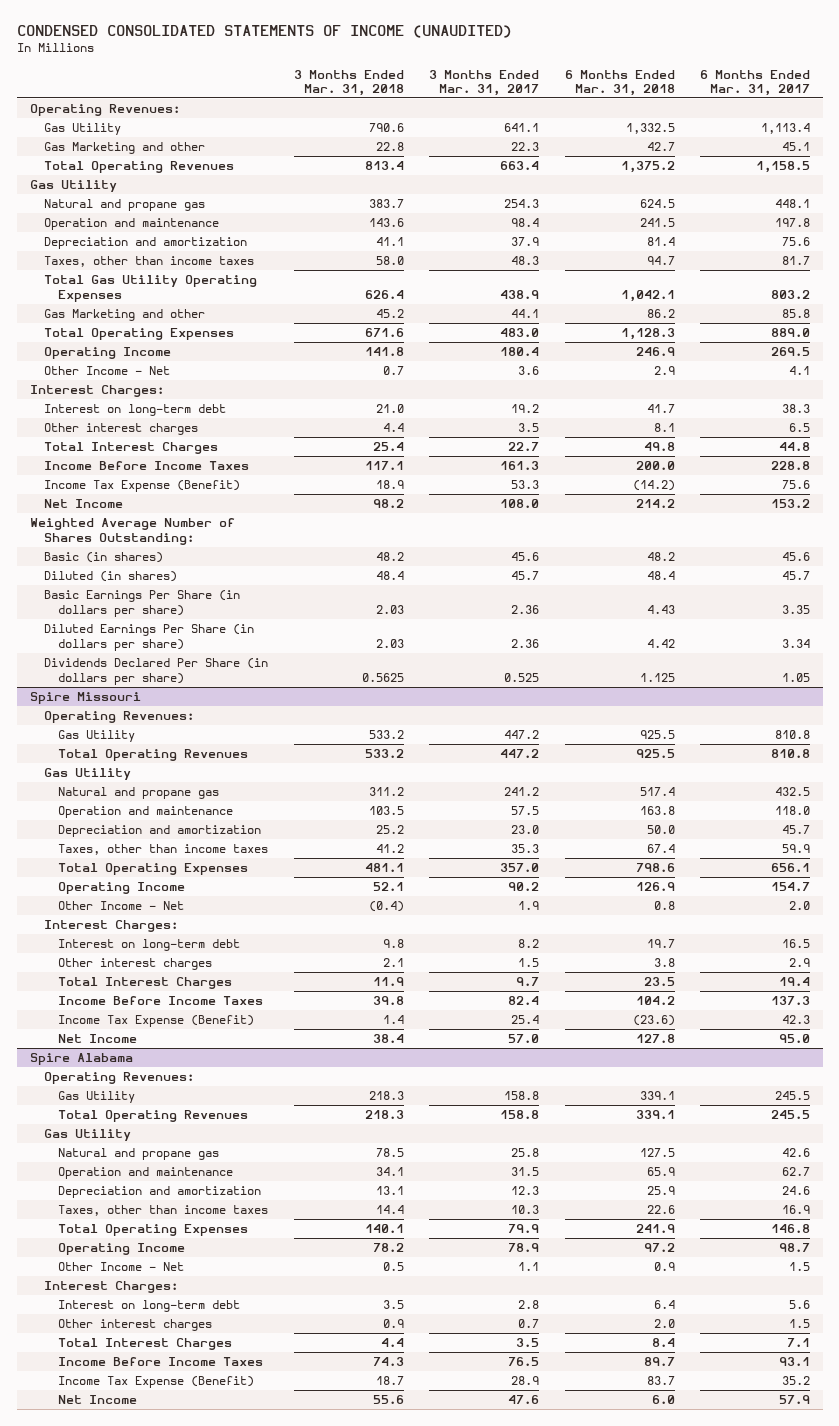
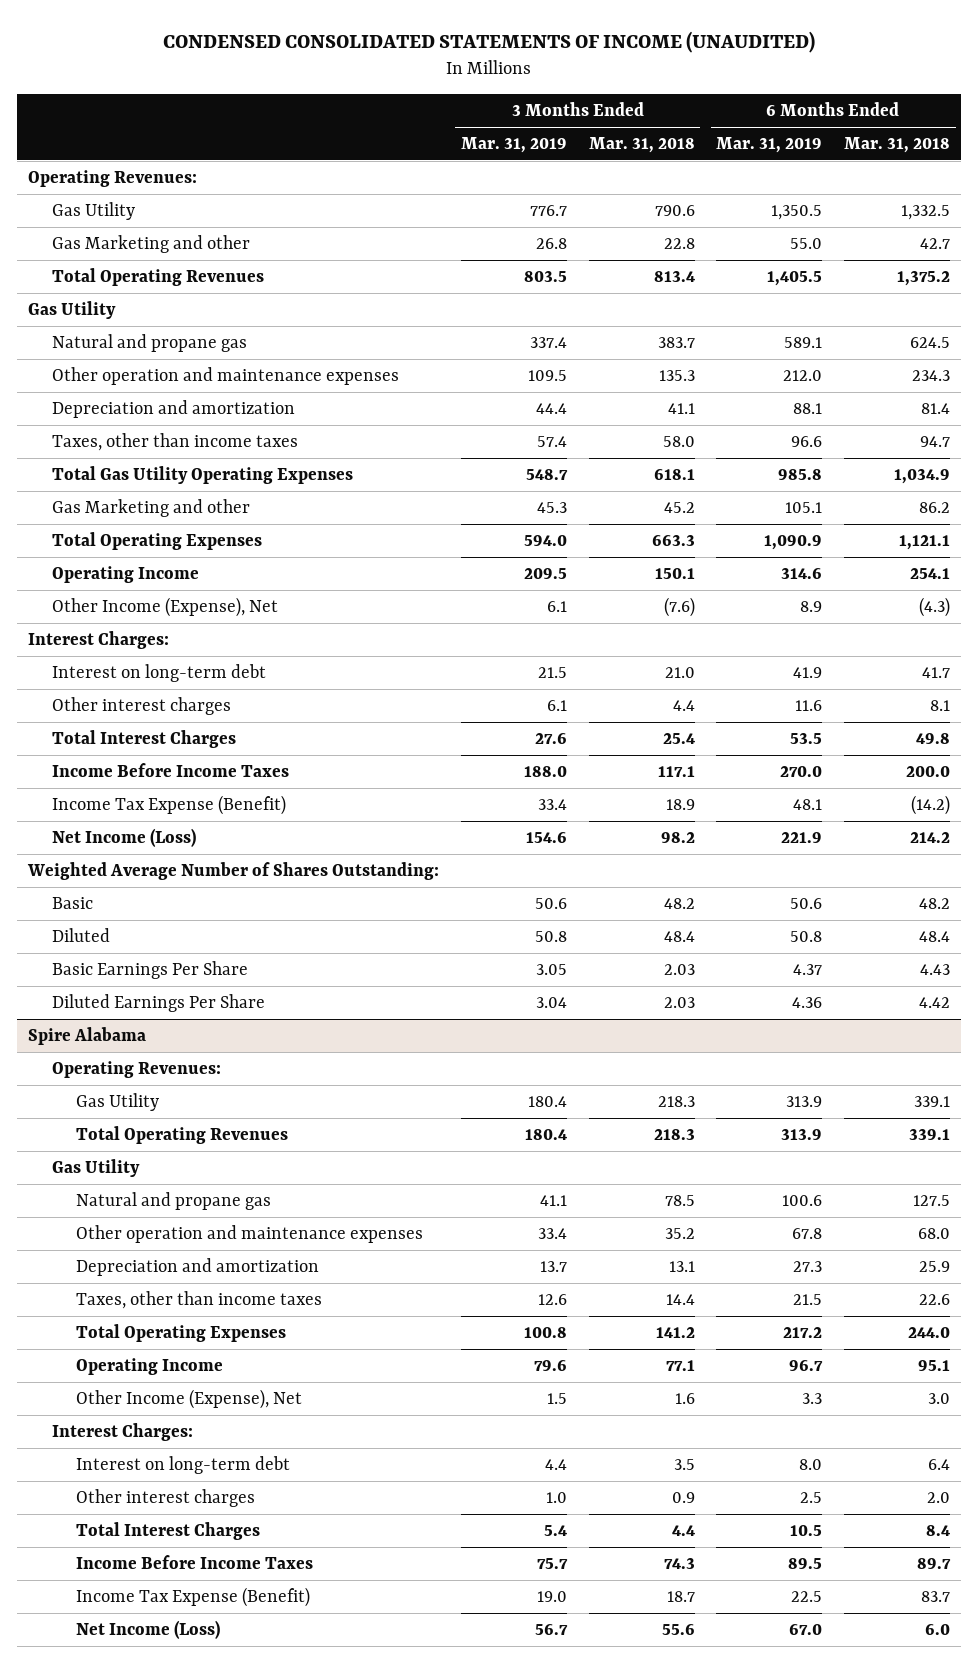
- | 3 Months Ended Mar. 31, 2018 | 3 Months Ended Mar. 31, 2017 | 6 Months Ended Mar. 31, 2018 | 6 Months Ended Mar. 31, 2017
+ | 3 Months Ended Mar. 31, 2019 | 3 Months Ended Mar. 31, 2018 | 6 Months Ended Mar. 31, 2019 | 6 Months Ended Mar. 31, 2018
- Operation and maintenance | 143.6 | 98.4 | 241.5 | 197.8
+ Other operation and maintenance expenses | 109.5 | 135.3 | 212.0 | 234.3
- Total Gas Utility Operating Expenses | 626.4 | 438.9 | 1,042.1 | 803.2
+ Total Gas Utility Operating Expenses | 548.7 | 618.1 | 985.8 | 1,034.9
- Total Operating Expenses | 671.6 | 483.0 | 1,128.3 | 889.0
- Operating Income | 141.8 | 180.4 | 246.9 | 269.5
- Other Income - Net | 0.7 | 3.6 | 2.9 | 4.1
+ Total Operating Expenses | 594.0 | 663.3 | 1,090.9 | 1,121.1
+ Operating Income | 209.5 | 150.1 | 314.6 | 254.1
+ Other Income (Expense), Net | 6.1 | (7.6) | 8.9 | (4.3)
- Net Income | 98.2 | 108.0 | 214.2 | 153.2
+ Net Income (Loss) | 154.6 | 98.2 | 221.9 | 214.2
- Basic (in shares) | 48.2 | 45.6 | 48.2 | 45.6
- Diluted (in shares) | 48.4 | 45.7 | 48.4 | 45.7
- Basic Earnings Per Share (in dollars per share) | 2.03 | 2.36 | 4.43 | 3.35
- Diluted Earnings Per Share (in dollars per share) | 2.03 | 2.36 | 4.42 | 3.34
- Dividends Declared Per Share (in dollars per share) | 0.5625 | 0.525 | 1.125 | 1.05
- Spire Missouri
- Operating Revenues:
- Gas Utility | 533.2 | 447.2 | 925.5 | 810.8
- Total Operating Revenues | 533.2 | 447.2 | 925.5 | 810.8
- Gas Utility
- Natural and propane gas | 311.2 | 241.2 | 517.4 | 432.5
- Operation and maintenance | 103.5 | 57.5 | 163.8 | 118.0
- Depreciation and amortization | 25.2 | 23.0 | 50.0 | 45.7
- Taxes, other than income taxes | 41.2 | 35.3 | 67.4 | 59.9
- Total Operating Expenses | 481.1 | 357.0 | 798.6 | 656.1
- Operating Income | 52.1 | 90.2 | 126.9 | 154.7
- Other Income - Net | (0.4) | 1.9 | 0.8 | 2.0
- Interest Charges:
- Interest on long-term debt | 9.8 | 8.2 | 19.7 | 16.5
- Other interest charges | 2.1 | 1.5 | 3.8 | 2.9
- Total Interest Charges | 11.9 | 9.7 | 23.5 | 19.4
- Income Before Income Taxes | 39.8 | 82.4 | 104.2 | 137.3
- Income Tax Expense (Benefit) | 1.4 | 25.4 | (23.6) | 42.3
- Net Income | 38.4 | 57.0 | 127.8 | 95.0
+ Basic | 50.6 | 48.2 | 50.6 | 48.2
+ Diluted | 50.8 | 48.4 | 50.8 | 48.4
+ Basic Earnings Per Share | 3.05 | 2.03 | 4.37 | 4.43
+ Diluted Earnings Per Share | 3.04 | 2.03 | 4.36 | 4.42
@ Spire Alabama
- Operation and maintenance | 34.1 | 31.5 | 65.9 | 62.7
+ Other operation and maintenance expenses | 33.4 | 35.2 | 67.8 | 68.0
- Total Operating Expenses | 140.1 | 79.9 | 241.9 | 146.8
- Operating Income | 78.2 | 78.9 | 97.2 | 98.7
- Other Income - Net | 0.5 | 1.1 | 0.9 | 1.5
+ Total Operating Expenses | 100.8 | 141.2 | 217.2 | 244.0
+ Operating Income | 79.6 | 77.1 | 96.7 | 95.1
+ Other Income (Expense), Net | 1.5 | 1.6 | 3.3 | 3.0
- Net Income | 55.6 | 47.6 | 6.0 | 57.9
+ Net Income (Loss) | 56.7 | 55.6 | 67.0 | 6.0

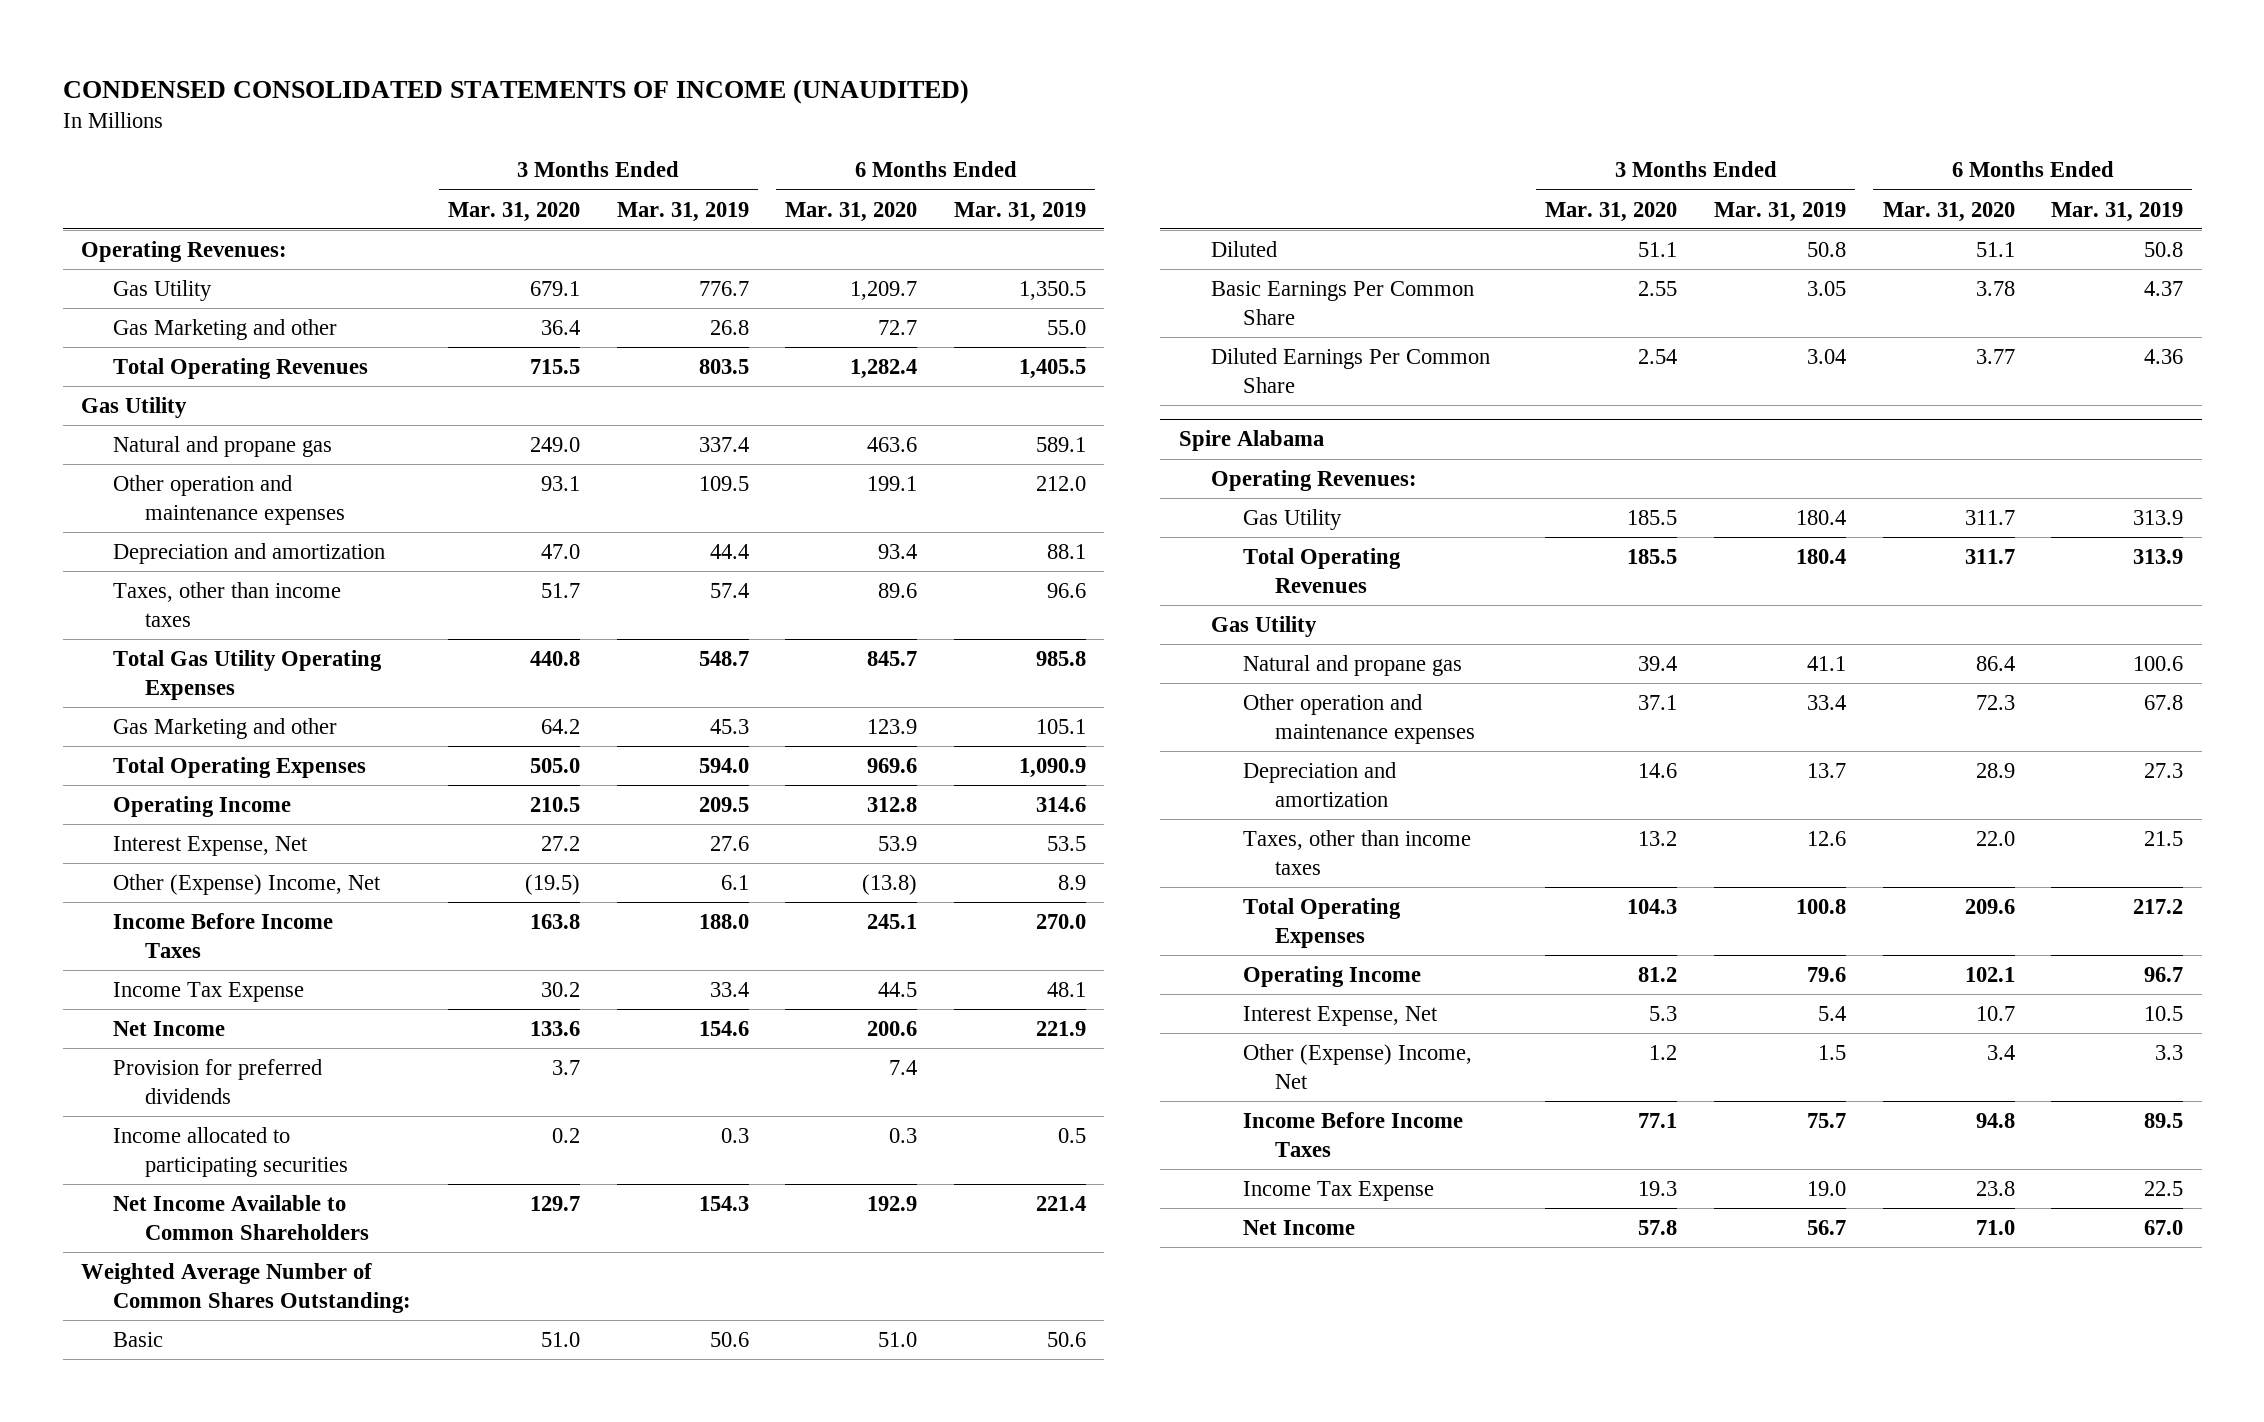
- | 3 Months Ended Mar. 31, 2019 | 3 Months Ended Mar. 31, 2018 | 6 Months Ended Mar. 31, 2019 | 6 Months Ended Mar. 31, 2018
+ | 3 Months Ended Mar. 31, 2020 | 3 Months Ended Mar. 31, 2019 | 6 Months Ended Mar. 31, 2020 | 6 Months Ended Mar. 31, 2019
- Other Income (Expense), Net | 6.1 | (7.6) | 8.9 | (4.3)
- Interest Charges:
- Interest on long-term debt | 21.5 | 21.0 | 41.9 | 41.7
- Other interest charges | 6.1 | 4.4 | 11.6 | 8.1
- Total Interest Charges | 27.6 | 25.4 | 53.5 | 49.8
+ Interest Expense, Net | 27.2 | 27.6 | 53.9 | 53.5
+ Other (Expense) Income, Net | (19.5) | 6.1 | (13.8) | 8.9
- Income Tax Expense (Benefit) | 33.4 | 18.9 | 48.1 | (14.2)
- Net Income (Loss) | 154.6 | 98.2 | 221.9 | 214.2
- Weighted Average Number of Shares Outstanding:
+ Income Tax Expense | 30.2 | 33.4 | 44.5 | 48.1
+ Net Income | 133.6 | 154.6 | 200.6 | 221.9
+ Provision for preferred dividends | 3.7 | | 7.4 |
+ Income allocated to participating securities | 0.2 | 0.3 | 0.3 | 0.5
+ Net Income Available to Common Shareholders | 129.7 | 154.3 | 192.9 | 221.4
+ Weighted Average Number of Common Shares Outstanding:
- Basic Earnings Per Share | 3.05 | 2.03 | 4.37 | 4.43
- Diluted Earnings Per Share | 3.04 | 2.03 | 4.36 | 4.42
+ Basic Earnings Per Common Share | 2.55 | 3.05 | 3.78 | 4.37
+ Diluted Earnings Per Common Share | 2.54 | 3.04 | 3.77 | 4.36
@ Spire Alabama
- Other Income (Expense), Net | 1.5 | 1.6 | 3.3 | 3.0
- Interest Charges:
- Interest on long-term debt | 4.4 | 3.5 | 8.0 | 6.4
- Other interest charges | 1.0 | 0.9 | 2.5 | 2.0
- Total Interest Charges | 5.4 | 4.4 | 10.5 | 8.4
+ Interest Expense, Net | 5.3 | 5.4 | 10.7 | 10.5
+ Other (Expense) Income, Net | 1.2 | 1.5 | 3.4 | 3.3
- Income Tax Expense (Benefit) | 19.0 | 18.7 | 22.5 | 83.7
- Net Income (Loss) | 56.7 | 55.6 | 67.0 | 6.0
+ Income Tax Expense | 19.3 | 19.0 | 23.8 | 22.5
+ Net Income | 57.8 | 56.7 | 71.0 | 67.0

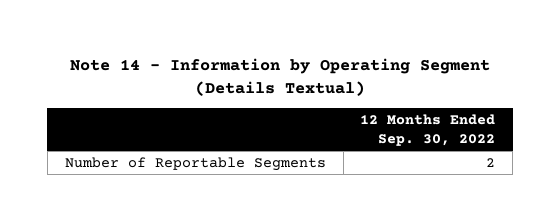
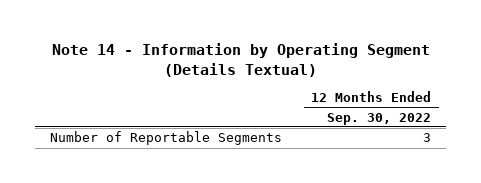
- Number of Reportable Segments | 2
+ Number of Reportable Segments | 3

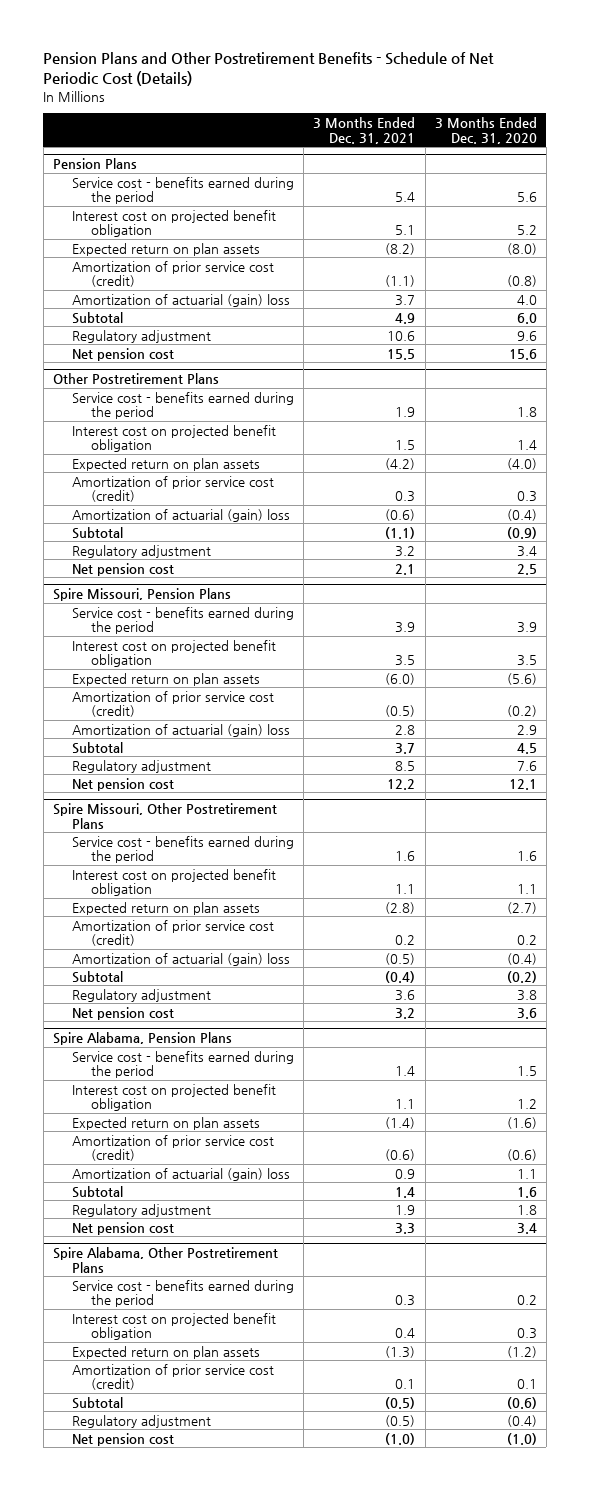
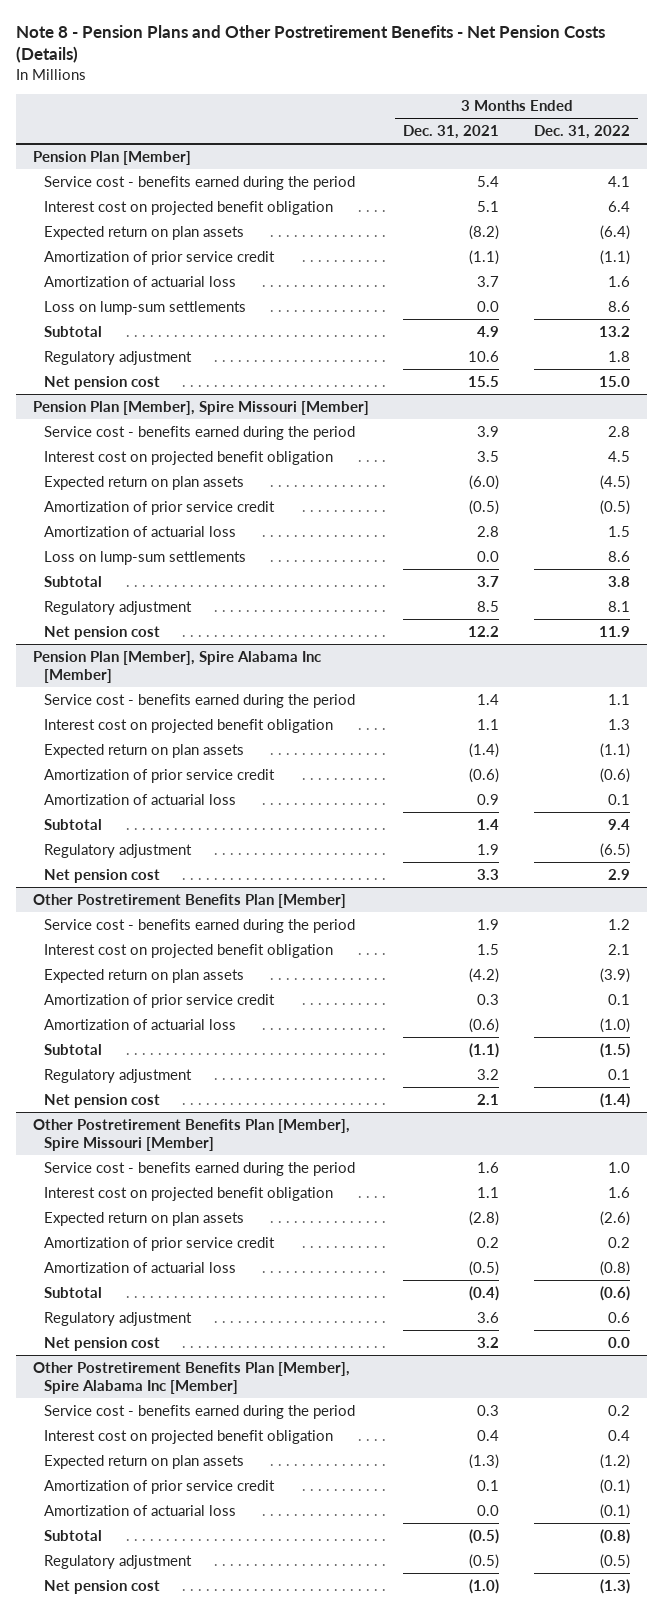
- Pension Plans and Other Postretirement Benefits - Schedule of Net Periodic Cost (Details)
+ Note 8 - Pension Plans and Other Postretirement Benefits - Net Pension Costs (Details)
- | 3 Months Ended Dec. 31, 2021 | 3 Months Ended Dec. 31, 2020
+ | 3 Months Ended Dec. 31, 2021 | 3 Months Ended Dec. 31, 2022
- Pension Plans
+ Pension Plan [Member]
- Amortization of prior service cost (credit) | (1.1) | (0.8)
- Amortization of actuarial (gain) loss | 3.7 | 4.0
+ Amortization of prior service credit | (1.1) | (1.1)
+ Amortization of actuarial loss | 3.7 | 1.6
+ Loss on lump-sum settlements | 0.0 | 8.6
- Other Postretirement Plans
- Service cost - benefits earned during the period | 1.9 | 1.8
- Interest cost on projected benefit obligation | 1.5 | 1.4
- Expected return on plan assets | (4.2) | (4.0)
- Amortization of prior service cost (credit) | 0.3 | 0.3
- Amortization of actuarial (gain) loss | (0.6) | (0.4)
- Subtotal | (1.1) | (0.9)
- Regulatory adjustment | 3.2 | 3.4
- Net pension cost | 2.1 | 2.5
- Spire Missouri, Pension Plans
+ Pension Plan [Member], Spire Missouri [Member]
- Amortization of prior service cost (credit) | (0.5) | (0.2)
- Amortization of actuarial (gain) loss | 2.8 | 2.9
+ Amortization of prior service credit | (0.5) | (0.5)
+ Amortization of actuarial loss | 2.8 | 1.5
+ Loss on lump-sum settlements | 0.0 | 8.6
- Spire Missouri, Other Postretirement Plans
- Service cost - benefits earned during the period | 1.6 | 1.6
- Interest cost on projected benefit obligation | 1.1 | 1.1
- Expected return on plan assets | (2.8) | (2.7)
- Amortization of prior service cost (credit) | 0.2 | 0.2
- Amortization of actuarial (gain) loss | (0.5) | (0.4)
- Subtotal | (0.4) | (0.2)
- Regulatory adjustment | 3.6 | 3.8
- Net pension cost | 3.2 | 3.6
- Spire Alabama, Pension Plans
+ Pension Plan [Member], Spire Alabama Inc [Member]
- Amortization of prior service cost (credit) | (0.6) | (0.6)
- Amortization of actuarial (gain) loss | 0.9 | 1.1
+ Amortization of prior service credit | (0.6) | (0.6)
+ Amortization of actuarial loss | 0.9 | 0.1
- Spire Alabama, Other Postretirement Plans
+ Other Postretirement Benefits Plan [Member]
+ Service cost - benefits earned during the period | 1.9 | 1.2
+ Interest cost on projected benefit obligation | 1.5 | 2.1
+ Expected return on plan assets | (4.2) | (3.9)
+ Amortization of prior service credit | 0.3 | 0.1
+ Amortization of actuarial loss | (0.6) | (1.0)
+ Subtotal | (1.1) | (1.5)
+ Regulatory adjustment | 3.2 | 0.1
+ Net pension cost | 2.1 | (1.4)
+ Other Postretirement Benefits Plan [Member], Spire Missouri [Member]
+ Service cost - benefits earned during the period | 1.6 | 1.0
+ Interest cost on projected benefit obligation | 1.1 | 1.6
+ Expected return on plan assets | (2.8) | (2.6)
+ Amortization of prior service credit | 0.2 | 0.2
+ Amortization of actuarial loss | (0.5) | (0.8)
+ Subtotal | (0.4) | (0.6)
+ Regulatory adjustment | 3.6 | 0.6
+ Net pension cost | 3.2 | 0.0
+ Other Postretirement Benefits Plan [Member], Spire Alabama Inc [Member]
- Amortization of prior service cost (credit) | 0.1 | 0.1
+ Amortization of prior service credit | 0.1 | (0.1)
+ Amortization of actuarial loss | 0.0 | (0.1)

